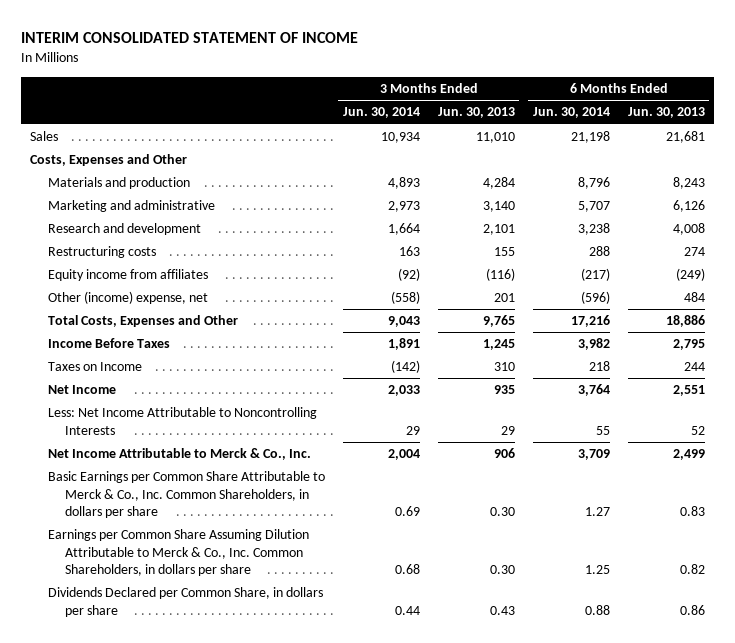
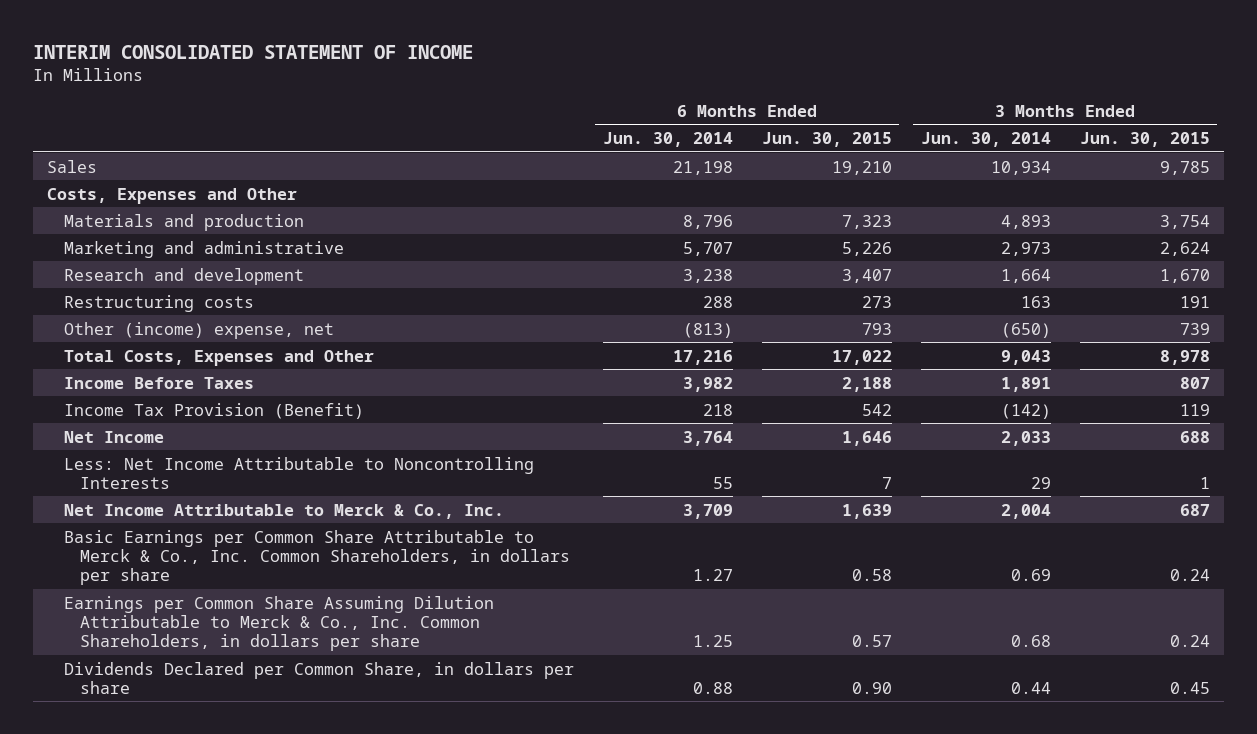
- | 3 Months Ended Jun. 30, 2014 | 3 Months Ended Jun. 30, 2013 | 6 Months Ended Jun. 30, 2014 | 6 Months Ended Jun. 30, 2013
+ | 6 Months Ended Jun. 30, 2014 | 6 Months Ended Jun. 30, 2015 | 3 Months Ended Jun. 30, 2014 | 3 Months Ended Jun. 30, 2015
- Equity income from affiliates | (92) | (116) | (217) | (249)
- Other (income) expense, net | (558) | 201 | (596) | 484
+ Other (income) expense, net | (813) | 793 | (650) | 739
- Taxes on Income | (142) | 310 | 218 | 244
+ Income Tax Provision (Benefit) | 218 | 542 | (142) | 119

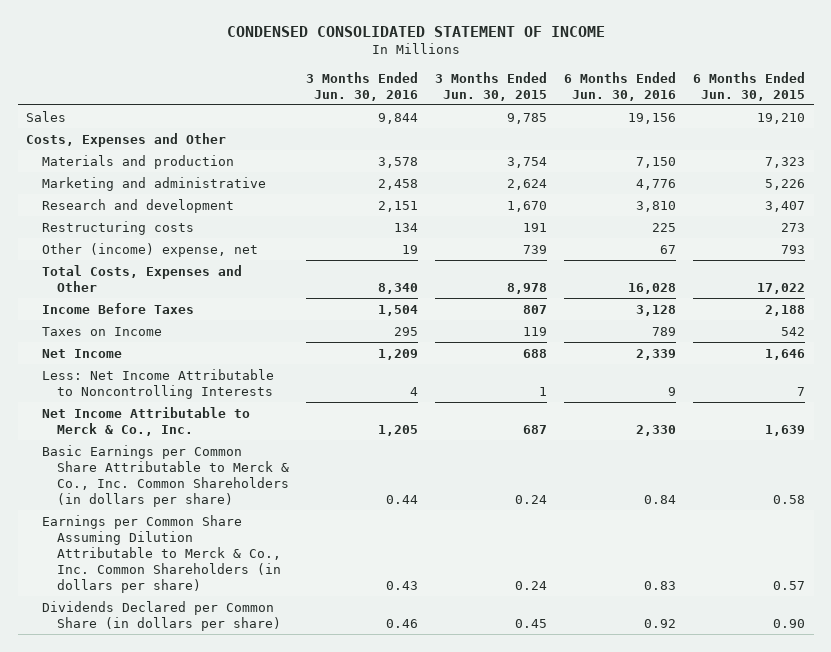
- INTERIM CONSOLIDATED STATEMENT OF INCOME
+ CONDENSED CONSOLIDATED STATEMENT OF INCOME
- | 6 Months Ended Jun. 30, 2014 | 6 Months Ended Jun. 30, 2015 | 3 Months Ended Jun. 30, 2014 | 3 Months Ended Jun. 30, 2015
+ | 3 Months Ended Jun. 30, 2016 | 3 Months Ended Jun. 30, 2015 | 6 Months Ended Jun. 30, 2016 | 6 Months Ended Jun. 30, 2015
- Income Tax Provision (Benefit) | 218 | 542 | (142) | 119
+ Taxes on Income | 295 | 119 | 789 | 542
- Basic Earnings per Common Share Attributable to Merck & Co., Inc. Common Shareholders, in dollars per share | 1.27 | 0.58 | 0.69 | 0.24
- Earnings per Common Share Assuming Dilution Attributable to Merck & Co., Inc. Common Shareholders, in dollars per share | 1.25 | 0.57 | 0.68 | 0.24
- Dividends Declared per Common Share, in dollars per share | 0.88 | 0.90 | 0.44 | 0.45
+ Basic Earnings per Common Share Attributable to Merck & Co., Inc. Common Shareholders (in dollars per share) | 0.44 | 0.24 | 0.84 | 0.58
+ Earnings per Common Share Assuming Dilution Attributable to Merck & Co., Inc. Common Shareholders (in dollars per share) | 0.43 | 0.24 | 0.83 | 0.57
+ Dividends Declared per Common Share (in dollars per share) | 0.46 | 0.45 | 0.92 | 0.90

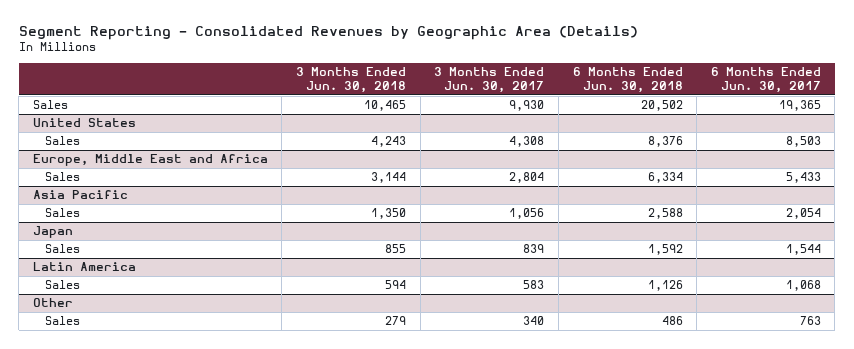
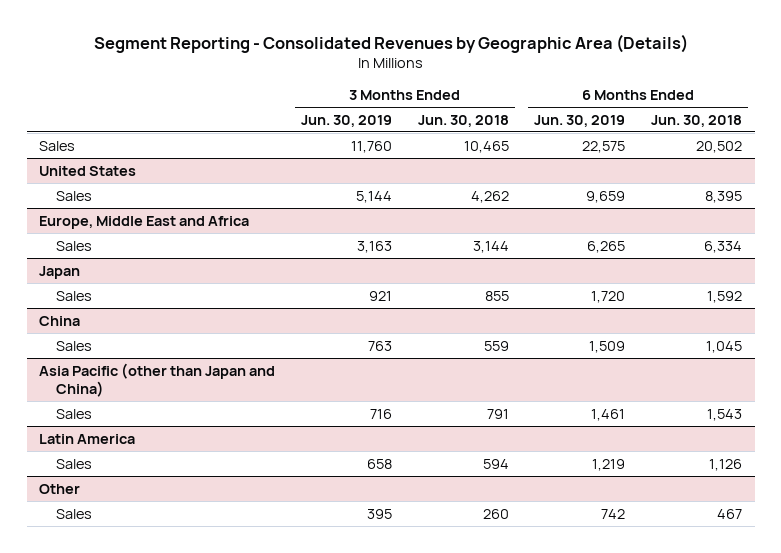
- | 3 Months Ended Jun. 30, 2018 | 3 Months Ended Jun. 30, 2017 | 6 Months Ended Jun. 30, 2018 | 6 Months Ended Jun. 30, 2017
+ | 3 Months Ended Jun. 30, 2019 | 3 Months Ended Jun. 30, 2018 | 6 Months Ended Jun. 30, 2019 | 6 Months Ended Jun. 30, 2018
@ United States
- Sales | 4,243 | 4,308 | 8,376 | 8,503
+ Sales | 5,144 | 4,262 | 9,659 | 8,395
- Asia Pacific
- Sales | 1,350 | 1,056 | 2,588 | 2,054
+ China
+ Sales | 763 | 559 | 1,509 | 1,045
+ Asia Pacific (other than Japan and China)
+ Sales | 716 | 791 | 1,461 | 1,543
@ Other
- Sales | 279 | 340 | 486 | 763
+ Sales | 395 | 260 | 742 | 467

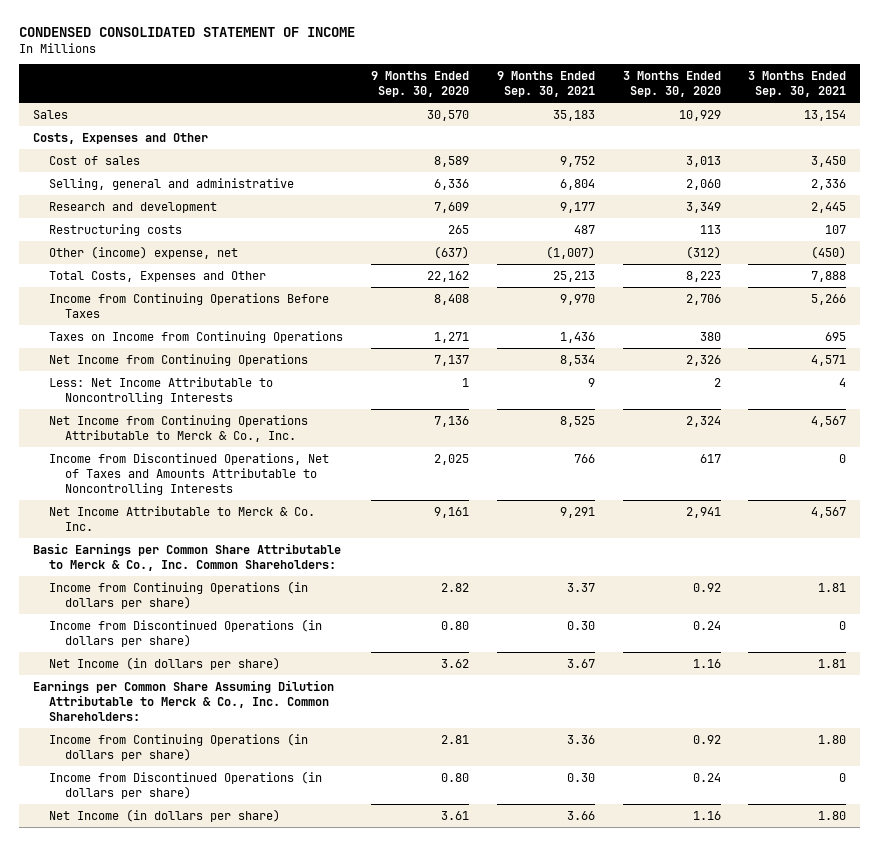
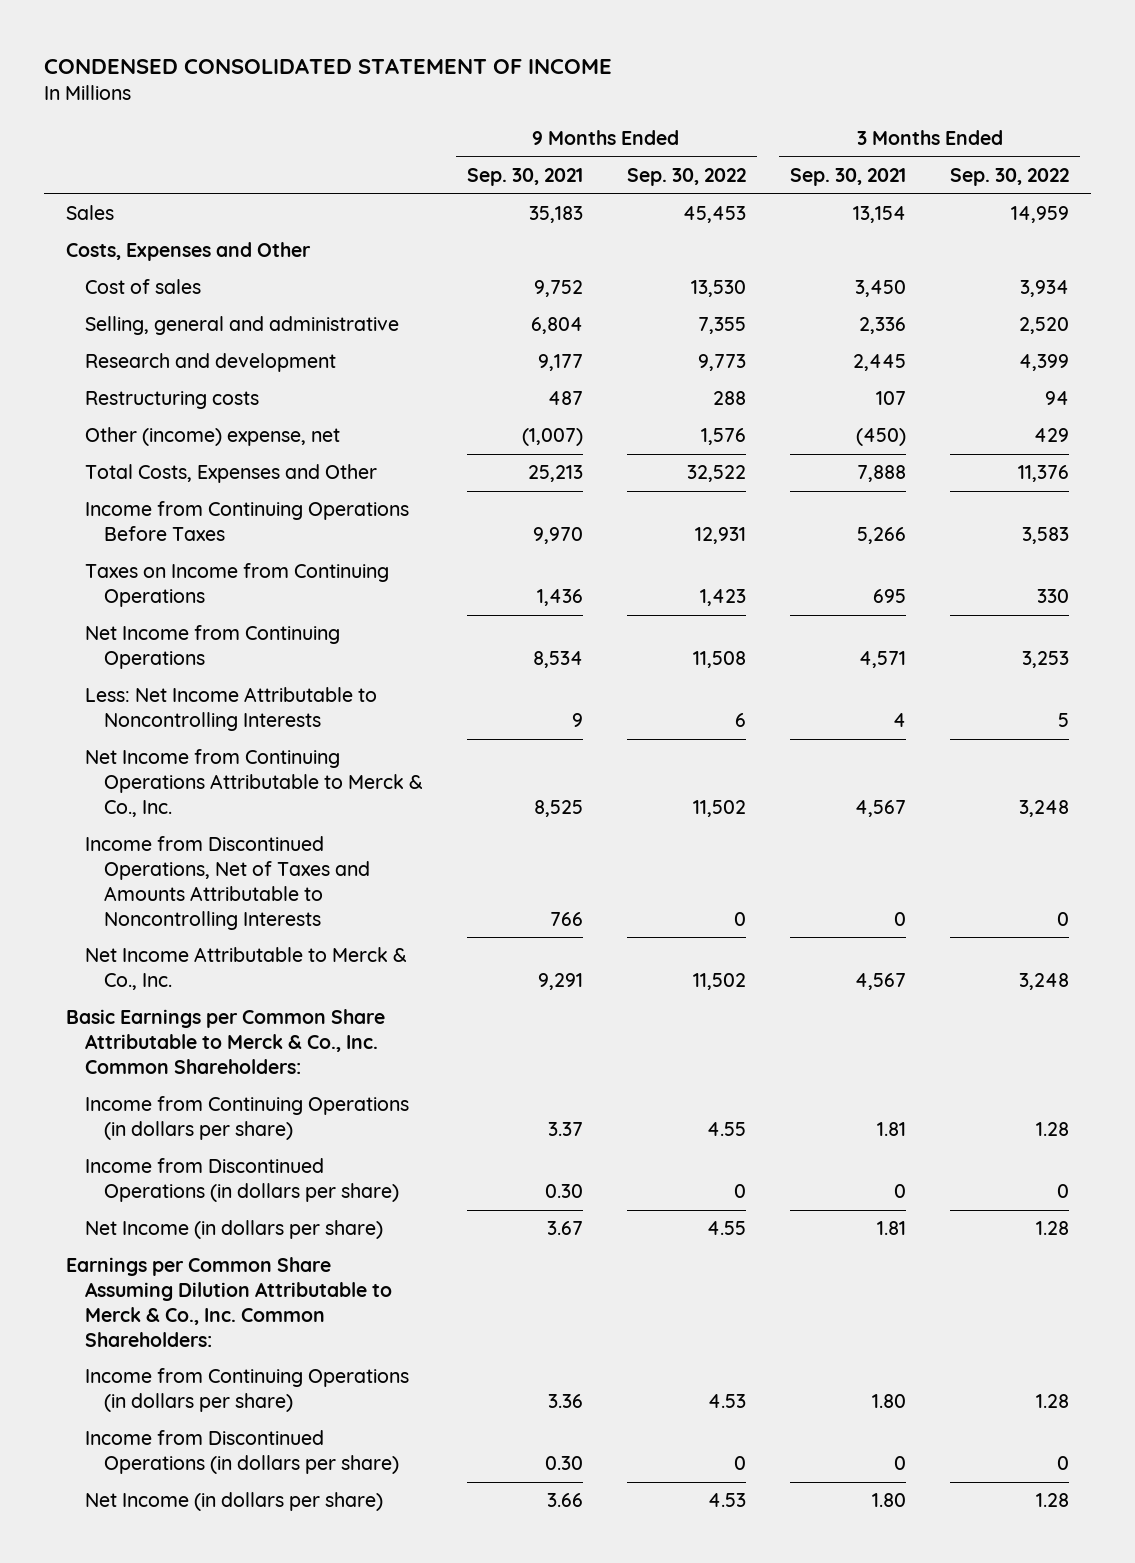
- | 9 Months Ended Sep. 30, 2020 | 9 Months Ended Sep. 30, 2021 | 3 Months Ended Sep. 30, 2020 | 3 Months Ended Sep. 30, 2021
+ | 9 Months Ended Sep. 30, 2021 | 9 Months Ended Sep. 30, 2022 | 3 Months Ended Sep. 30, 2021 | 3 Months Ended Sep. 30, 2022
- Net Income Attributable to Merck & Co. Inc. | 9,161 | 9,291 | 2,941 | 4,567
+ Net Income Attributable to Merck & Co., Inc. | 9,291 | 11,502 | 4,567 | 3,248

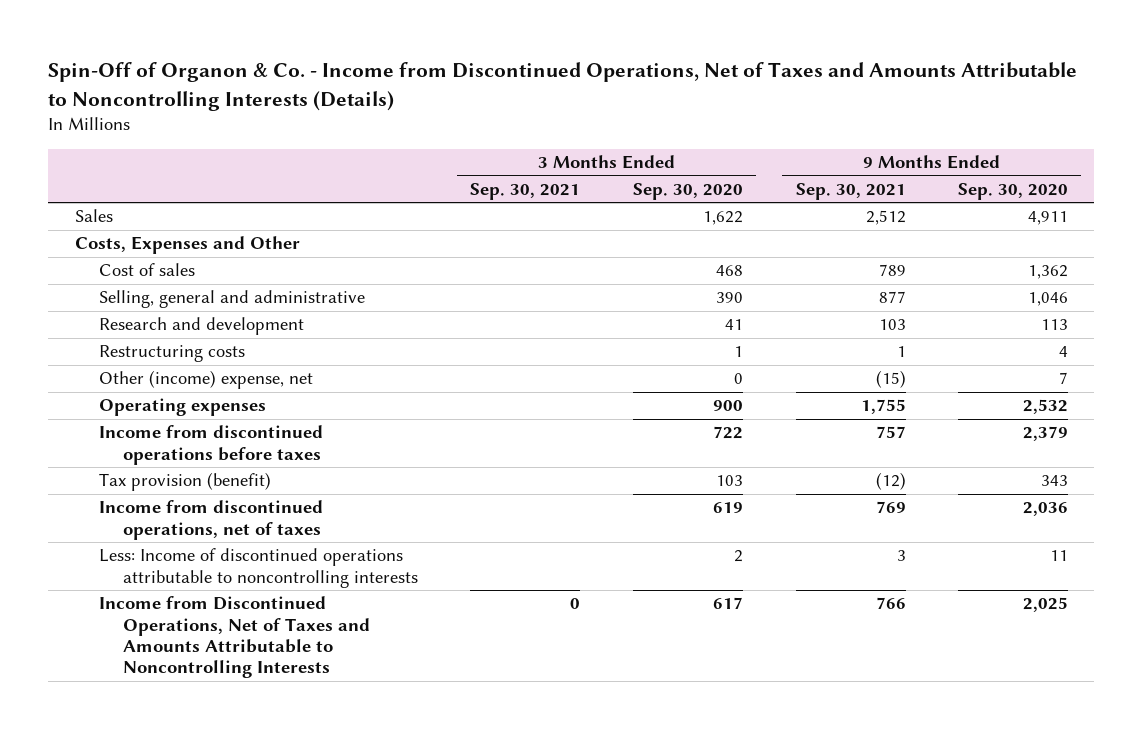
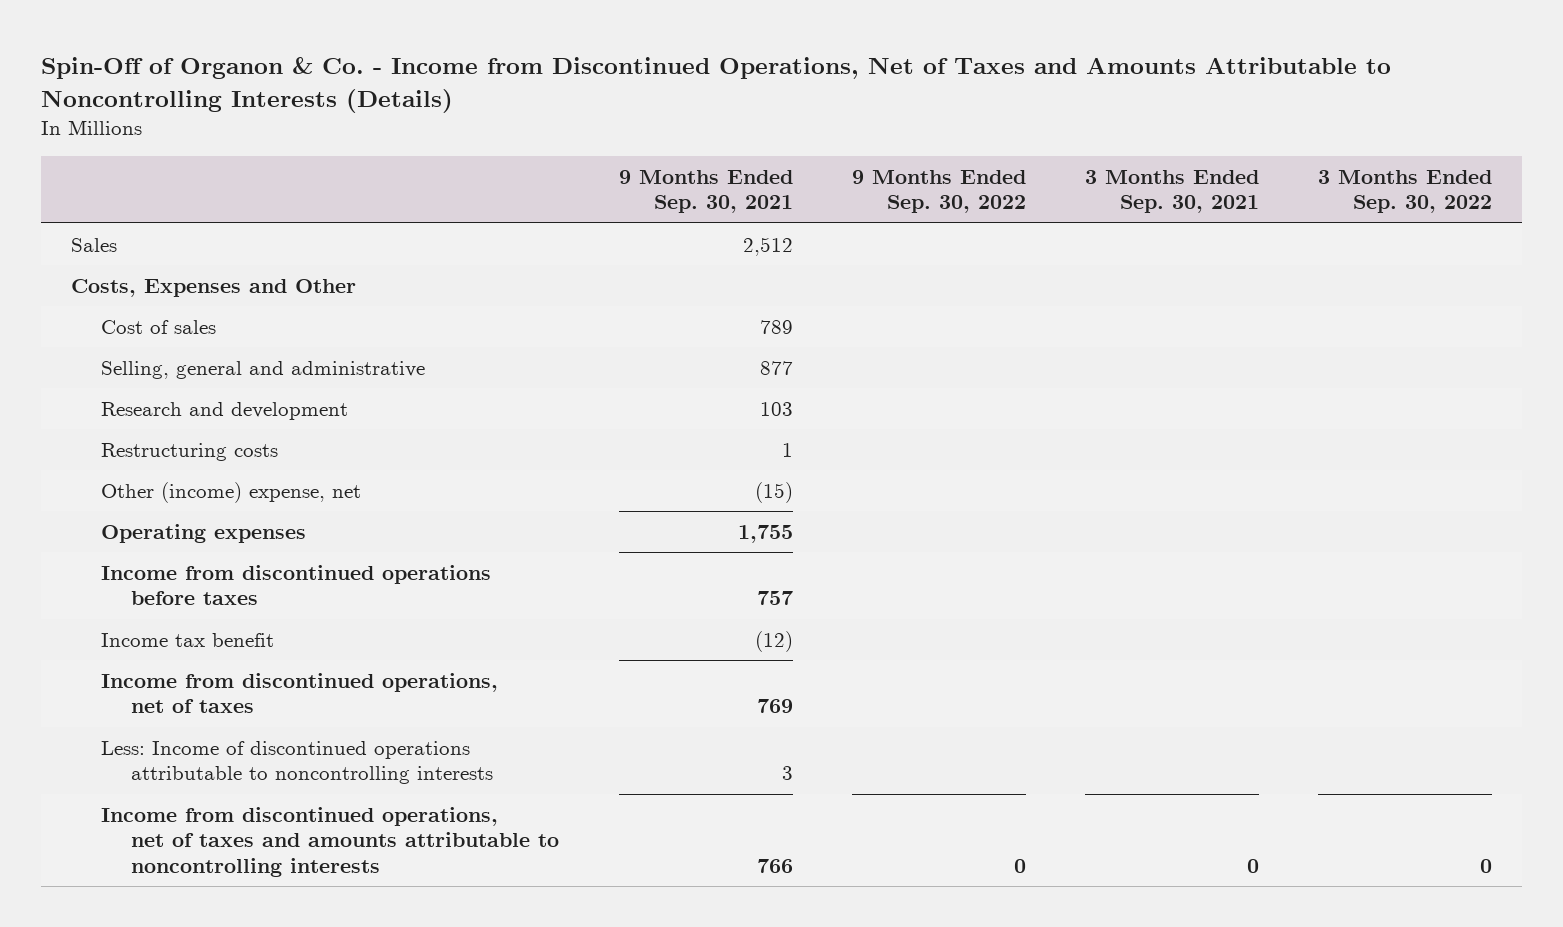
- | 3 Months Ended Sep. 30, 2021 | 3 Months Ended Sep. 30, 2020 | 9 Months Ended Sep. 30, 2021 | 9 Months Ended Sep. 30, 2020
+ | 9 Months Ended Sep. 30, 2021 | 9 Months Ended Sep. 30, 2022 | 3 Months Ended Sep. 30, 2021 | 3 Months Ended Sep. 30, 2022
- Tax provision (benefit) | | 103 | (12) | 343
+ Income tax benefit | (12) | | |
- Income from Discontinued Operations, Net of Taxes and Amounts Attributable to Noncontrolling Interests | 0 | 617 | 766 | 2,025
+ Income from discontinued operations, net of taxes and amounts attributable to noncontrolling interests | 766 | 0 | 0 | 0

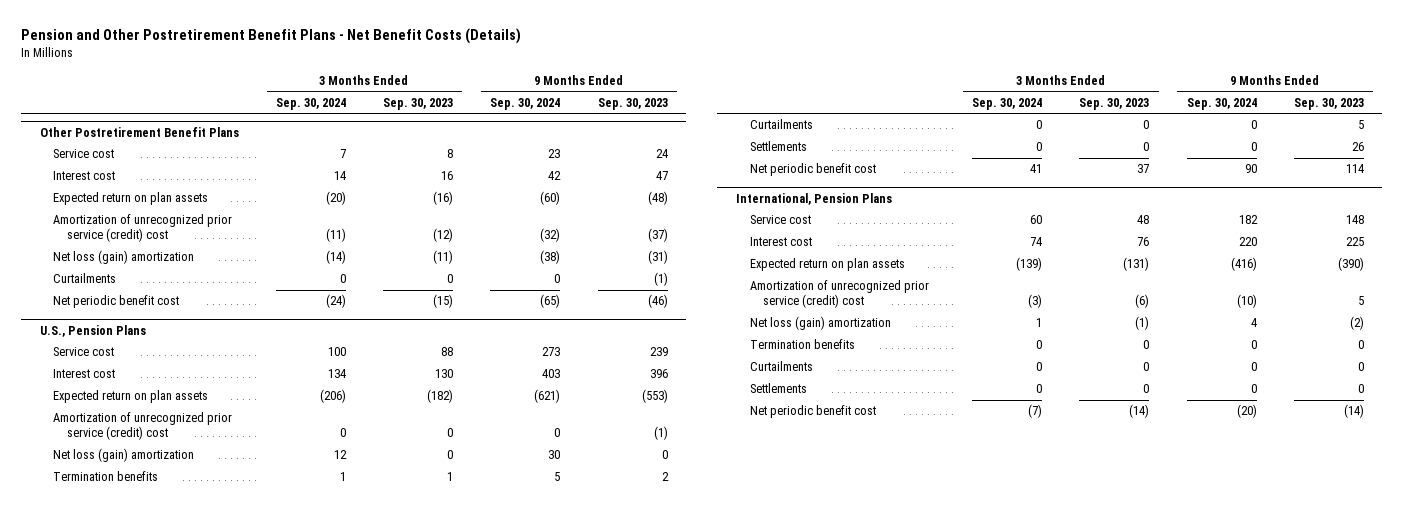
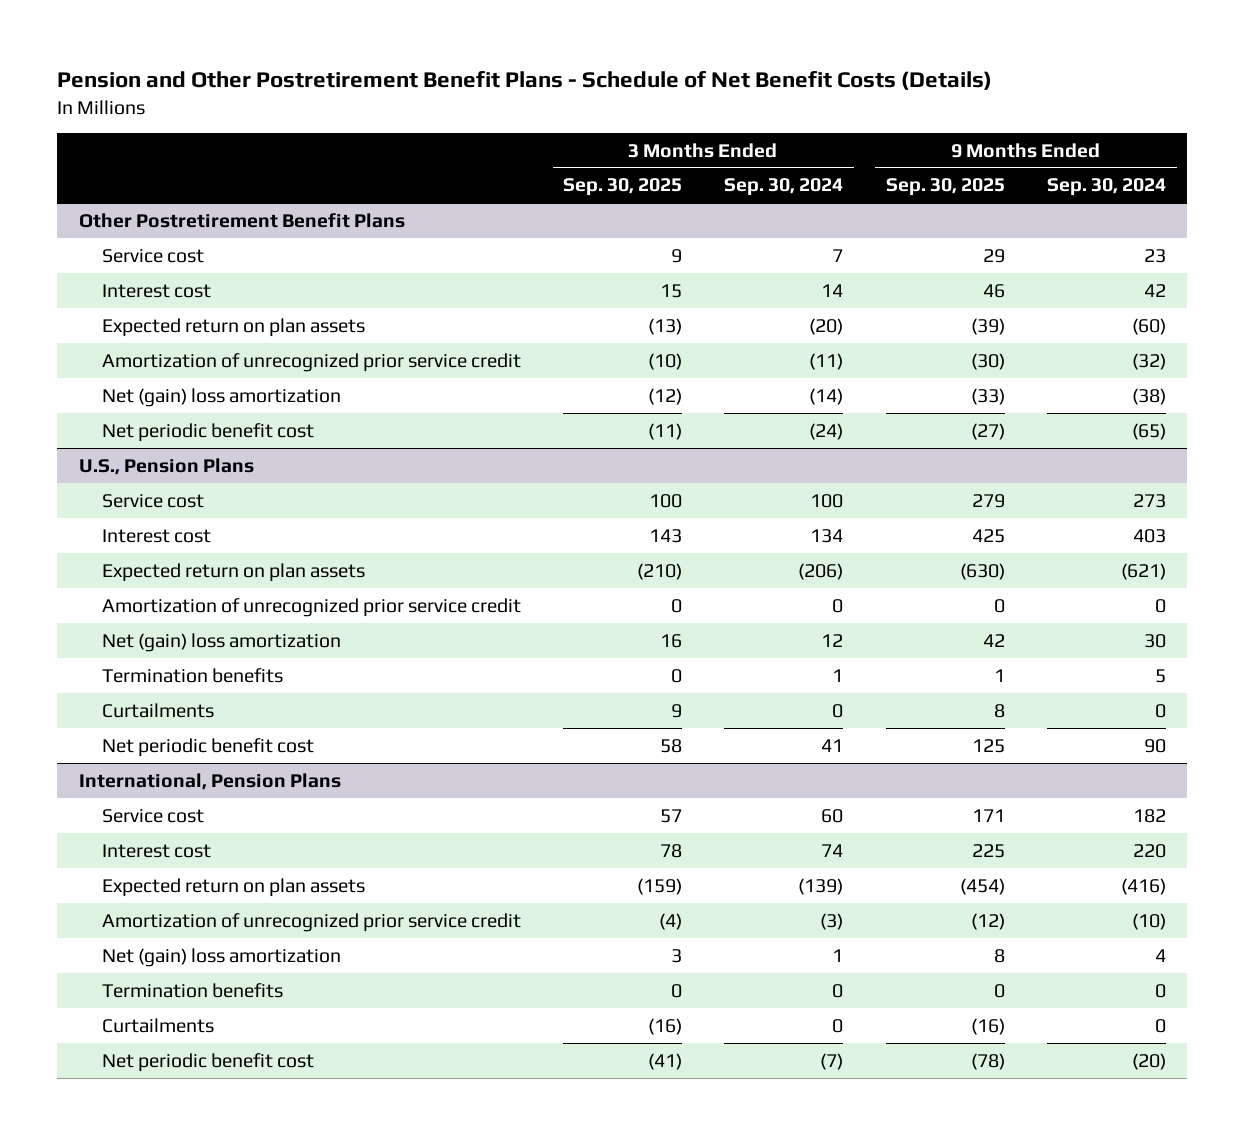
- Pension and Other Postretirement Benefit Plans - Net Benefit Costs (Details)
+ Pension and Other Postretirement Benefit Plans - Schedule of Net Benefit Costs (Details)
- | 3 Months Ended Sep. 30, 2024 | 3 Months Ended Sep. 30, 2023 | 9 Months Ended Sep. 30, 2024 | 9 Months Ended Sep. 30, 2023
+ | 3 Months Ended Sep. 30, 2025 | 3 Months Ended Sep. 30, 2024 | 9 Months Ended Sep. 30, 2025 | 9 Months Ended Sep. 30, 2024
@ Other Postretirement Benefit Plans
- Amortization of unrecognized prior service (credit) cost | (11) | (12) | (32) | (37)
- Net loss (gain) amortization | (14) | (11) | (38) | (31)
- Curtailments | 0 | 0 | 0 | (1)
+ Amortization of unrecognized prior service credit | (10) | (11) | (30) | (32)
+ Net (gain) loss amortization | (12) | (14) | (33) | (38)
@ U.S., Pension Plans
- Amortization of unrecognized prior service (credit) cost | 0 | 0 | 0 | (1)
- Net loss (gain) amortization | 12 | 0 | 30 | 0
+ Amortization of unrecognized prior service credit | 0 | 0 | 0 | 0
+ Net (gain) loss amortization | 16 | 12 | 42 | 30
- Settlements | 0 | 0 | 0 | 26
@ International, Pension Plans
- Amortization of unrecognized prior service (credit) cost | (3) | (6) | (10) | 5
- Net loss (gain) amortization | 1 | (1) | 4 | (2)
+ Amortization of unrecognized prior service credit | (4) | (3) | (12) | (10)
+ Net (gain) loss amortization | 3 | 1 | 8 | 4
- Settlements | 0 | 0 | 0 | 0

